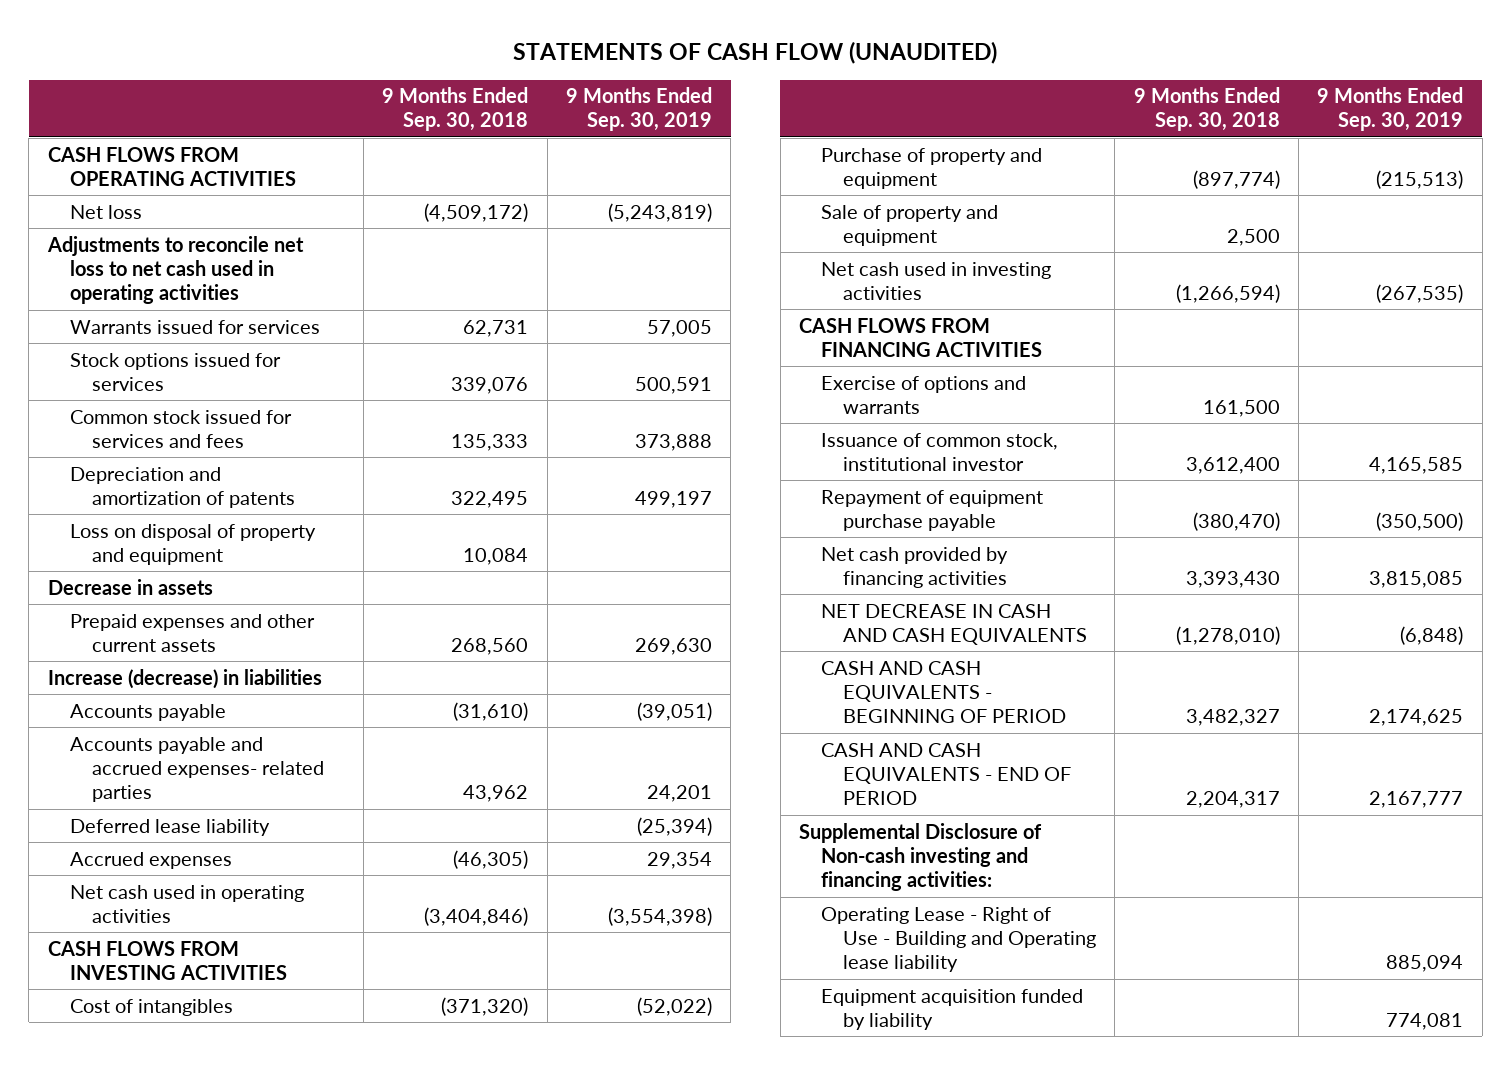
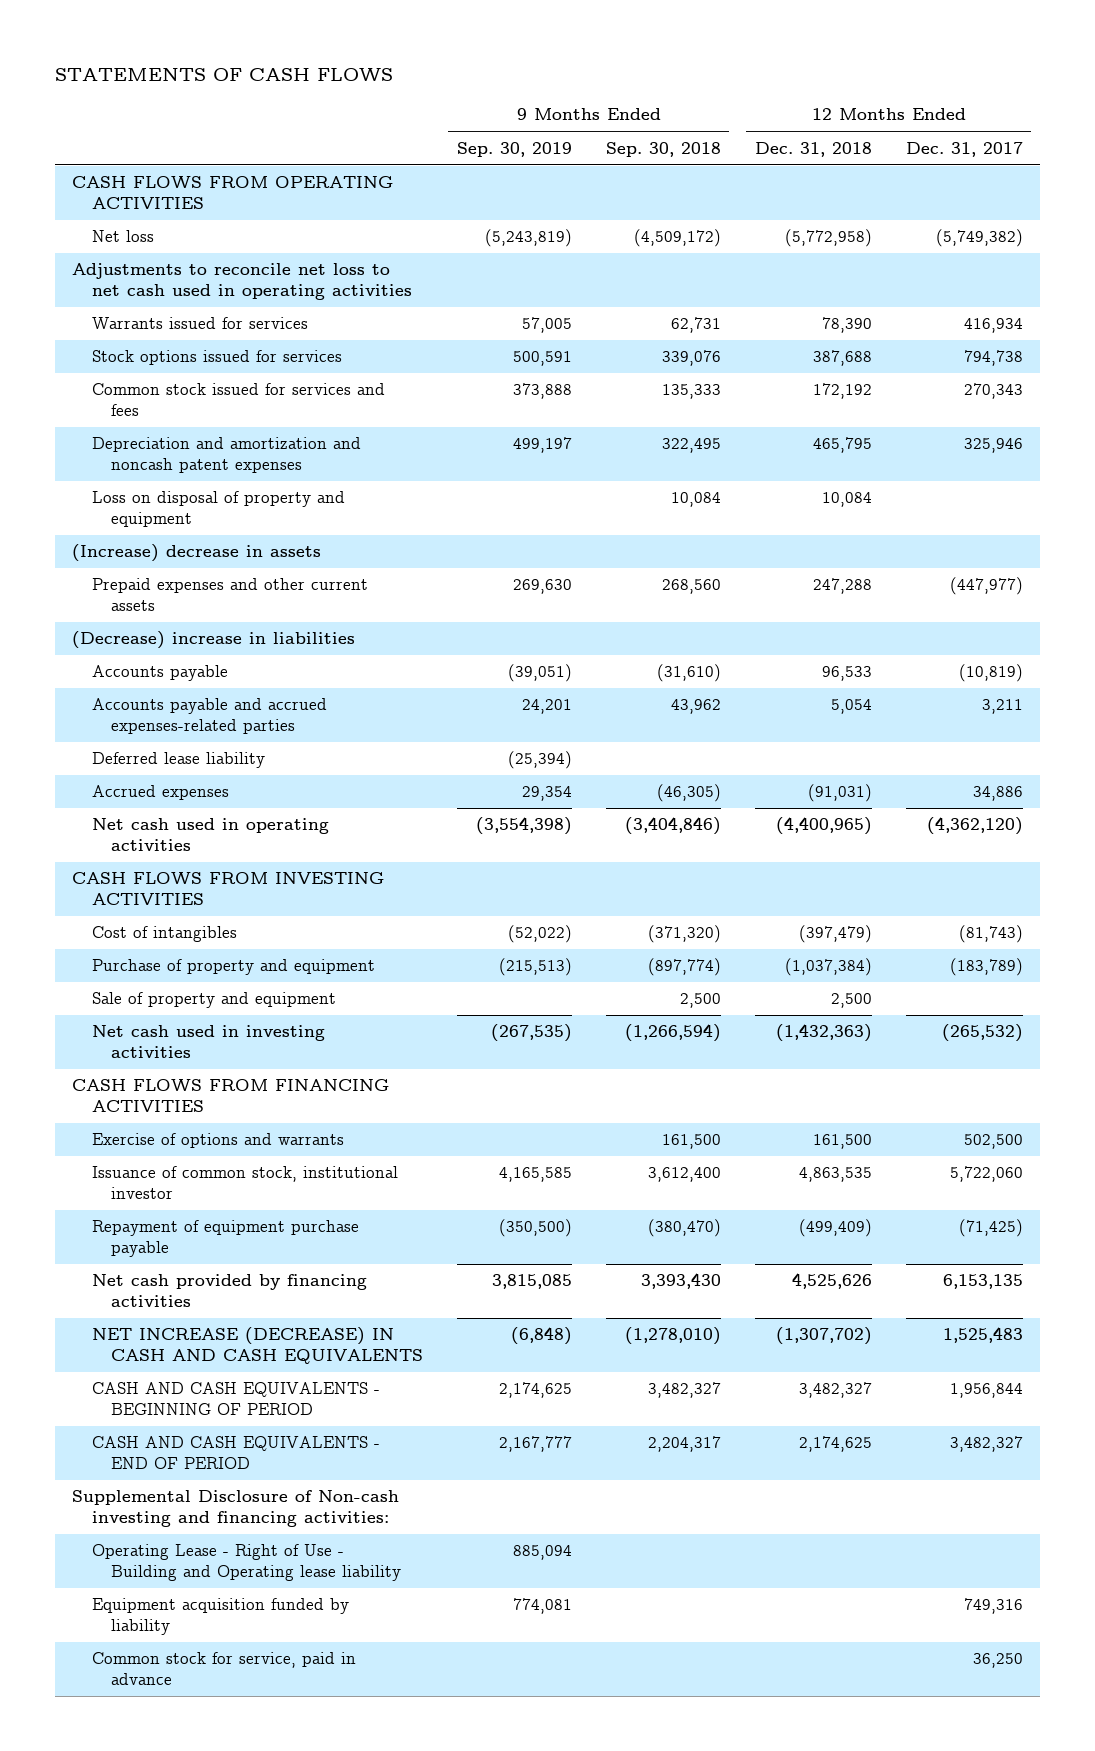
- STATEMENTS OF CASH FLOW (UNAUDITED)
+ STATEMENTS OF CASH FLOWS
- | 9 Months Ended Sep. 30, 2018 | 9 Months Ended Sep. 30, 2019
+ | 9 Months Ended Sep. 30, 2019 | 9 Months Ended Sep. 30, 2018 | 12 Months Ended Dec. 31, 2018 | 12 Months Ended Dec. 31, 2017
- Depreciation and amortization of patents | 322,495 | 499,197
+ Depreciation and amortization and noncash patent expenses | 499,197 | 322,495 | 465,795 | 325,946
- Decrease in assets
+ (Increase) decrease in assets
- Increase (decrease) in liabilities
+ (Decrease) increase in liabilities
- Accounts payable and accrued expenses- related parties | 43,962 | 24,201
+ Accounts payable and accrued expenses-related parties | 24,201 | 43,962 | 5,054 | 3,211
- NET DECREASE IN CASH AND CASH EQUIVALENTS | (1,278,010) | (6,848)
+ NET INCREASE (DECREASE) IN CASH AND CASH EQUIVALENTS | (6,848) | (1,278,010) | (1,307,702) | 1,525,483
+ Common stock for service, paid in advance | | | | 36,250

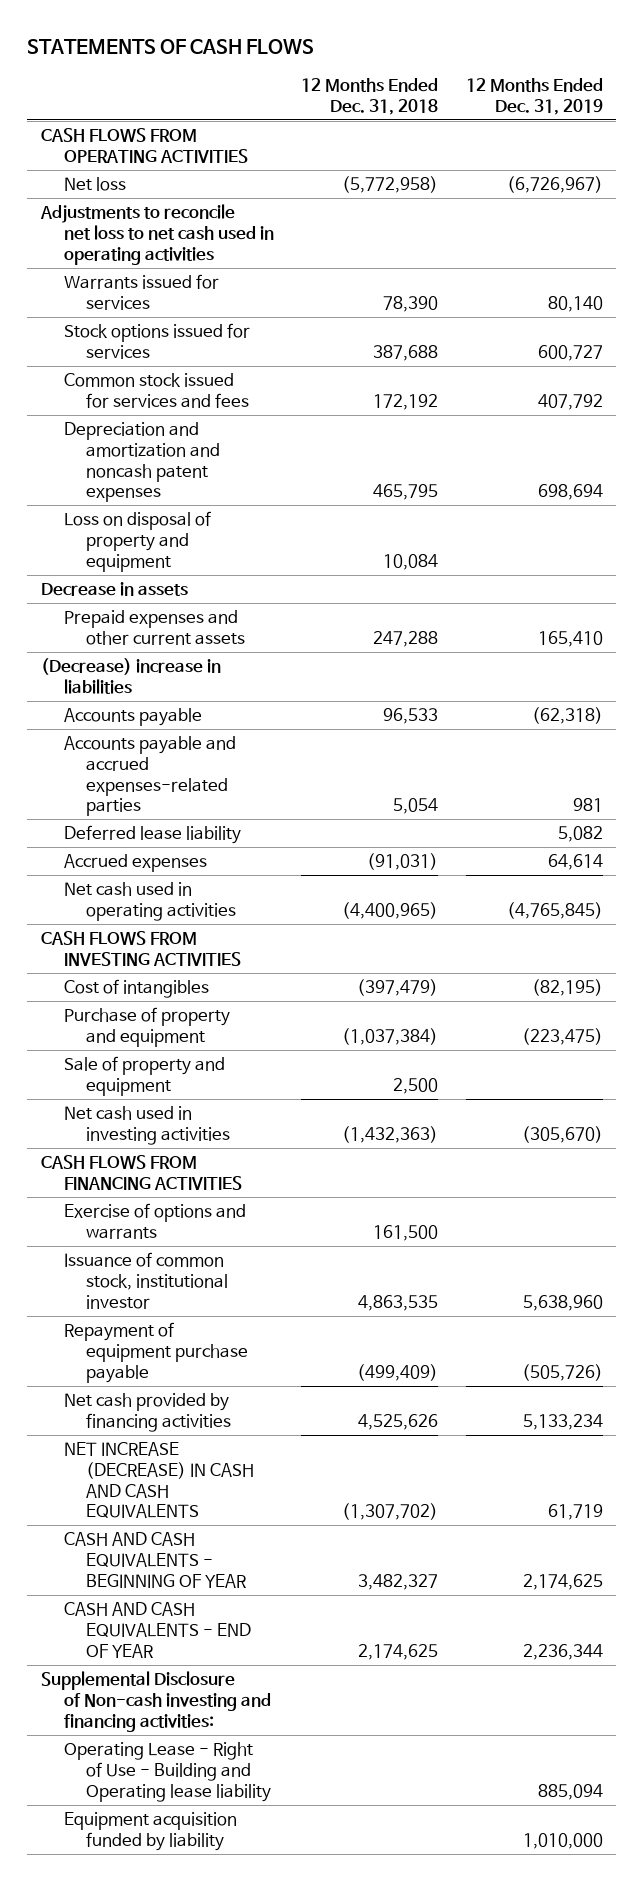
- | 9 Months Ended Sep. 30, 2019 | 9 Months Ended Sep. 30, 2018 | 12 Months Ended Dec. 31, 2018 | 12 Months Ended Dec. 31, 2017
+ | 12 Months Ended Dec. 31, 2018 | 12 Months Ended Dec. 31, 2019
- (Increase) decrease in assets
+ Decrease in assets
- CASH AND CASH EQUIVALENTS - BEGINNING OF PERIOD | 2,174,625 | 3,482,327 | 3,482,327 | 1,956,844
- CASH AND CASH EQUIVALENTS - END OF PERIOD | 2,167,777 | 2,204,317 | 2,174,625 | 3,482,327
+ CASH AND CASH EQUIVALENTS - BEGINNING OF YEAR | 3,482,327 | 2,174,625
+ CASH AND CASH EQUIVALENTS - END OF YEAR | 2,174,625 | 2,236,344
- Common stock for service, paid in advance | | | | 36,250

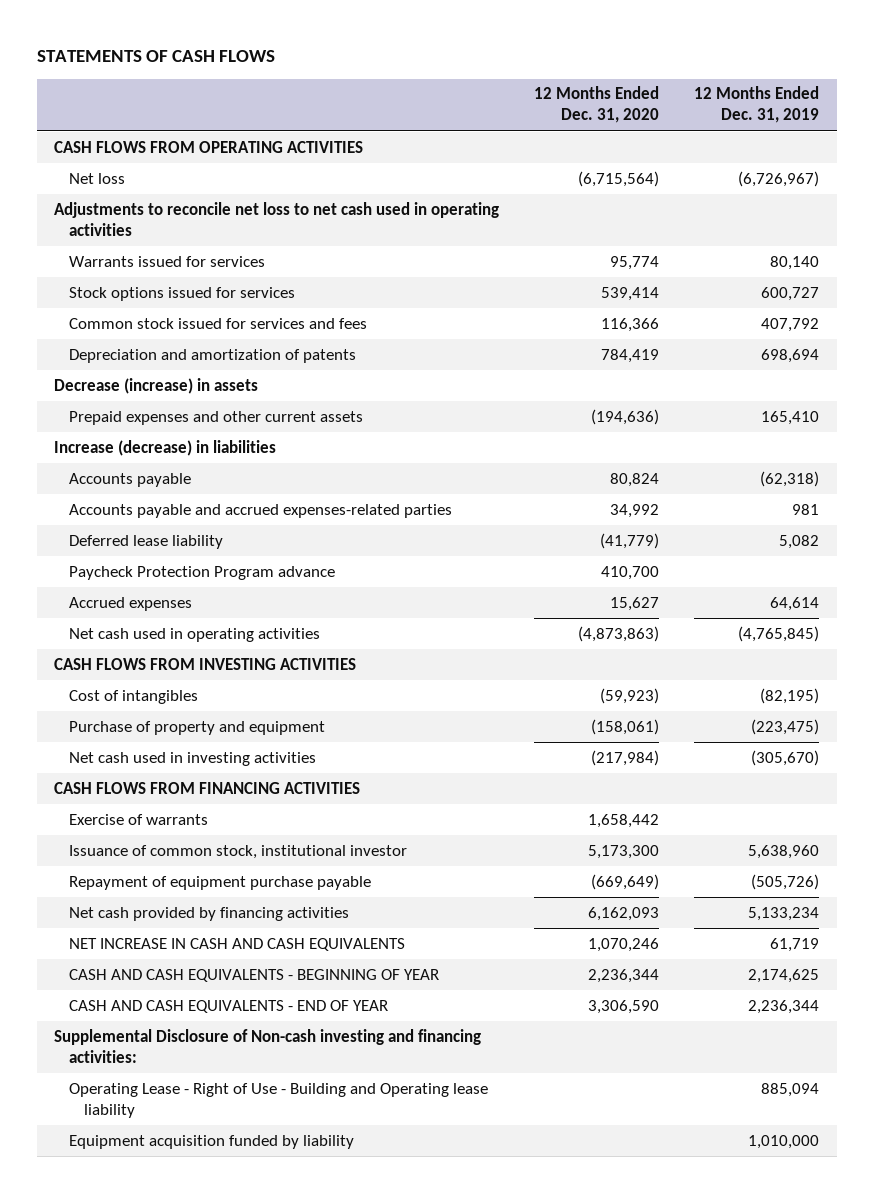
- | 12 Months Ended Dec. 31, 2018 | 12 Months Ended Dec. 31, 2019
+ | 12 Months Ended Dec. 31, 2020 | 12 Months Ended Dec. 31, 2019
- Depreciation and amortization and noncash patent expenses | 465,795 | 698,694
- Loss on disposal of property and equipment | 10,084 |
- Decrease in assets
+ Depreciation and amortization of patents | 784,419 | 698,694
+ Decrease (increase) in assets
- (Decrease) increase in liabilities
+ Increase (decrease) in liabilities
+ Paycheck Protection Program advance | 410,700 |
- Sale of property and equipment | 2,500 |
- Exercise of options and warrants | 161,500 |
+ Exercise of warrants | 1,658,442 |
- NET INCREASE (DECREASE) IN CASH AND CASH EQUIVALENTS | (1,307,702) | 61,719
+ NET INCREASE IN CASH AND CASH EQUIVALENTS | 1,070,246 | 61,719

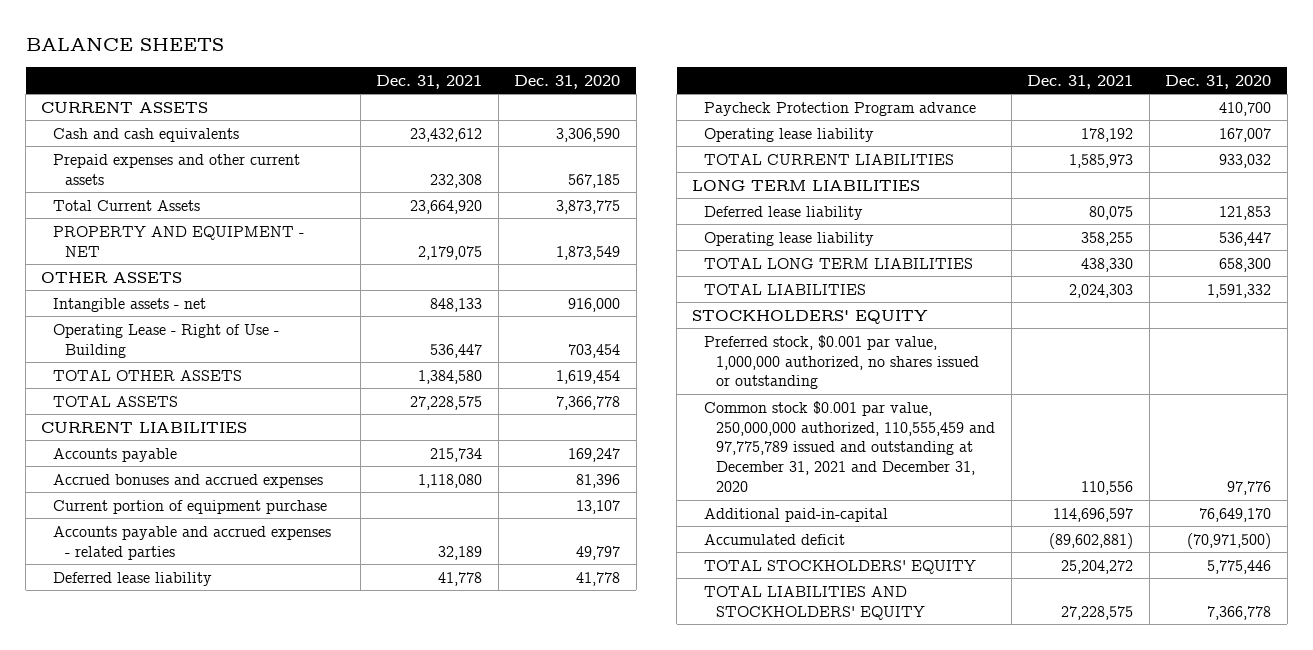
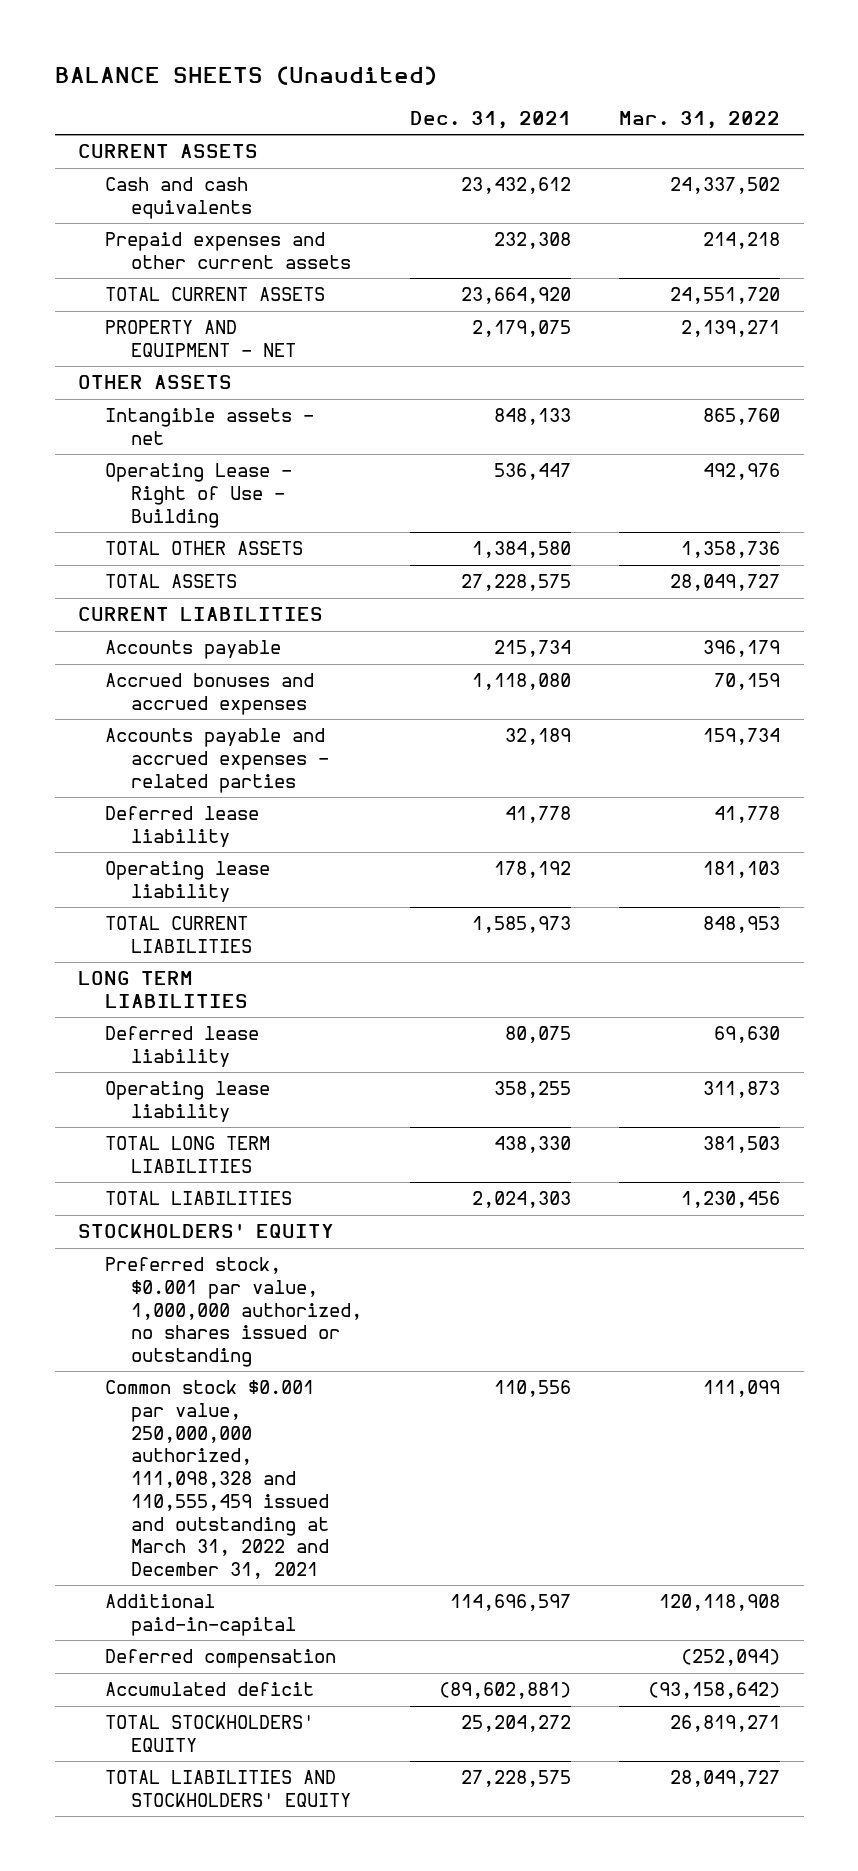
- BALANCE SHEETS
+ BALANCE SHEETS (Unaudited)
- | Dec. 31, 2021 | Dec. 31, 2020
+ | Dec. 31, 2021 | Mar. 31, 2022
- Total Current Assets | 23,664,920 | 3,873,775
+ TOTAL CURRENT ASSETS | 23,664,920 | 24,551,720
- Current portion of equipment purchase | | 13,107
- Paycheck Protection Program advance | | 410,700
- Common stock $0.001 par value, 250,000,000 authorized, 110,555,459 and 97,775,789 issued and outstanding at December 31, 2021 and December 31, 2020 | 110,556 | 97,776
+ Common stock $0.001 par value, 250,000,000 authorized, 111,098,328 and 110,555,459 issued and outstanding at March 31, 2022 and December 31, 2021 | 110,556 | 111,099
+ Deferred compensation | | (252,094)

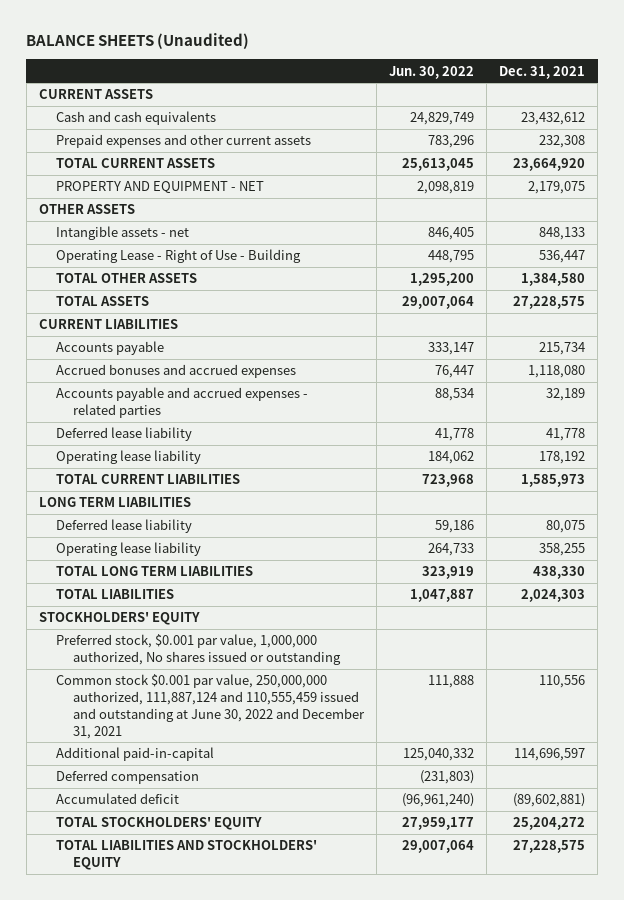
- | Dec. 31, 2021 | Mar. 31, 2022
+ | Jun. 30, 2022 | Dec. 31, 2021
- Preferred stock, $0.001 par value, 1,000,000 authorized, no shares issued or outstanding
- Common stock $0.001 par value, 250,000,000 authorized, 111,098,328 and 110,555,459 issued and outstanding at March 31, 2022 and December 31, 2021 | 110,556 | 111,099
+ Preferred stock, $0.001 par value, 1,000,000 authorized, No shares issued or outstanding
+ Common stock $0.001 par value, 250,000,000 authorized, 111,887,124 and 110,555,459 issued and outstanding at June 30, 2022 and December 31, 2021 | 111,888 | 110,556

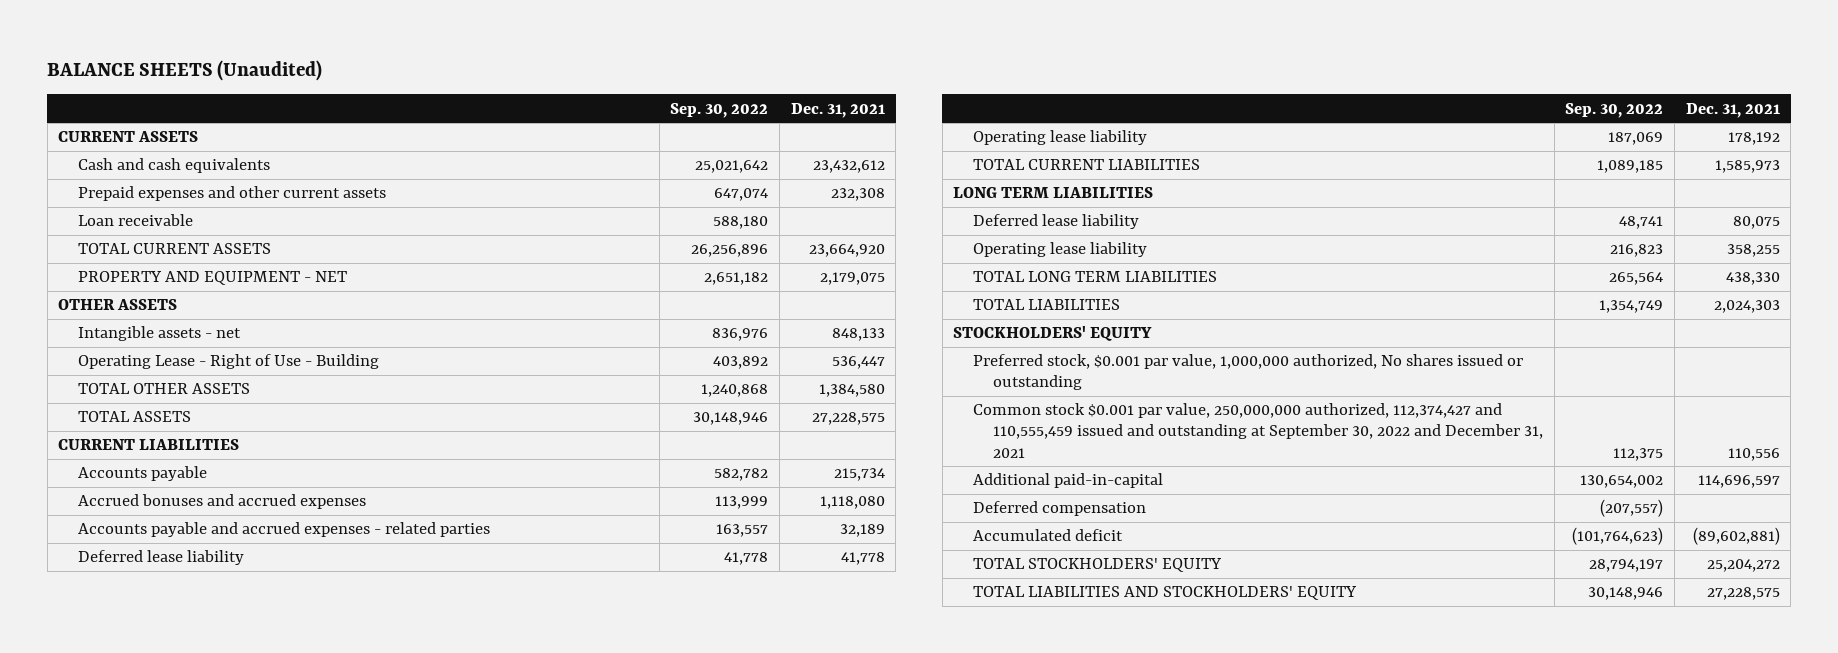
- | Jun. 30, 2022 | Dec. 31, 2021
+ | Sep. 30, 2022 | Dec. 31, 2021
+ Loan receivable | 588,180 |
- Common stock $0.001 par value, 250,000,000 authorized, 111,887,124 and 110,555,459 issued and outstanding at June 30, 2022 and December 31, 2021 | 111,888 | 110,556
+ Common stock $0.001 par value, 250,000,000 authorized, 112,374,427 and 110,555,459 issued and outstanding at September 30, 2022 and December 31, 2021 | 112,375 | 110,556

